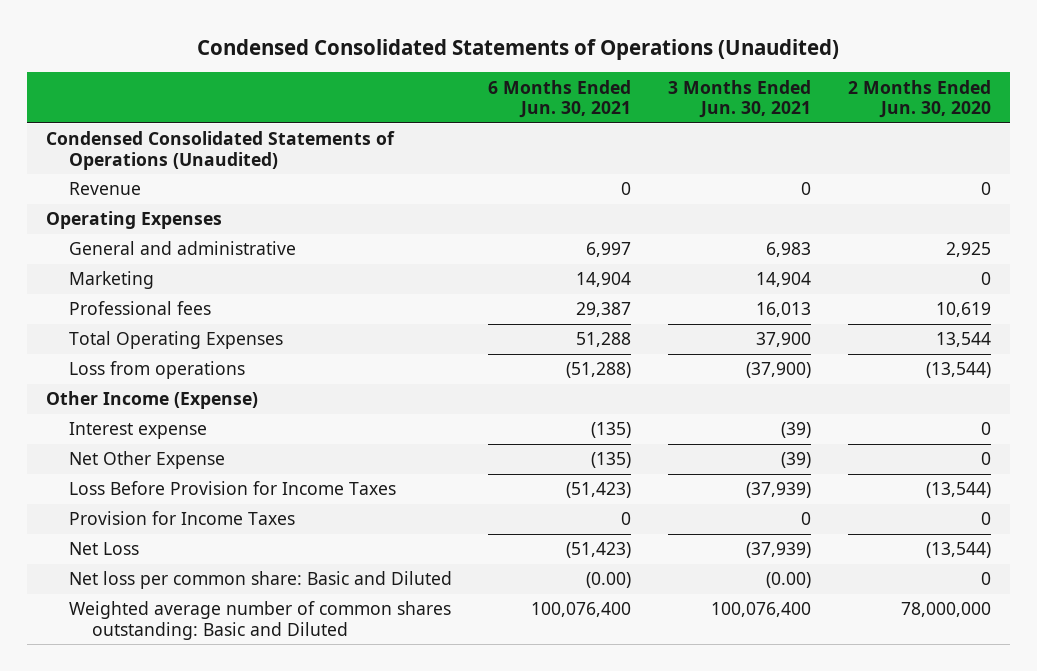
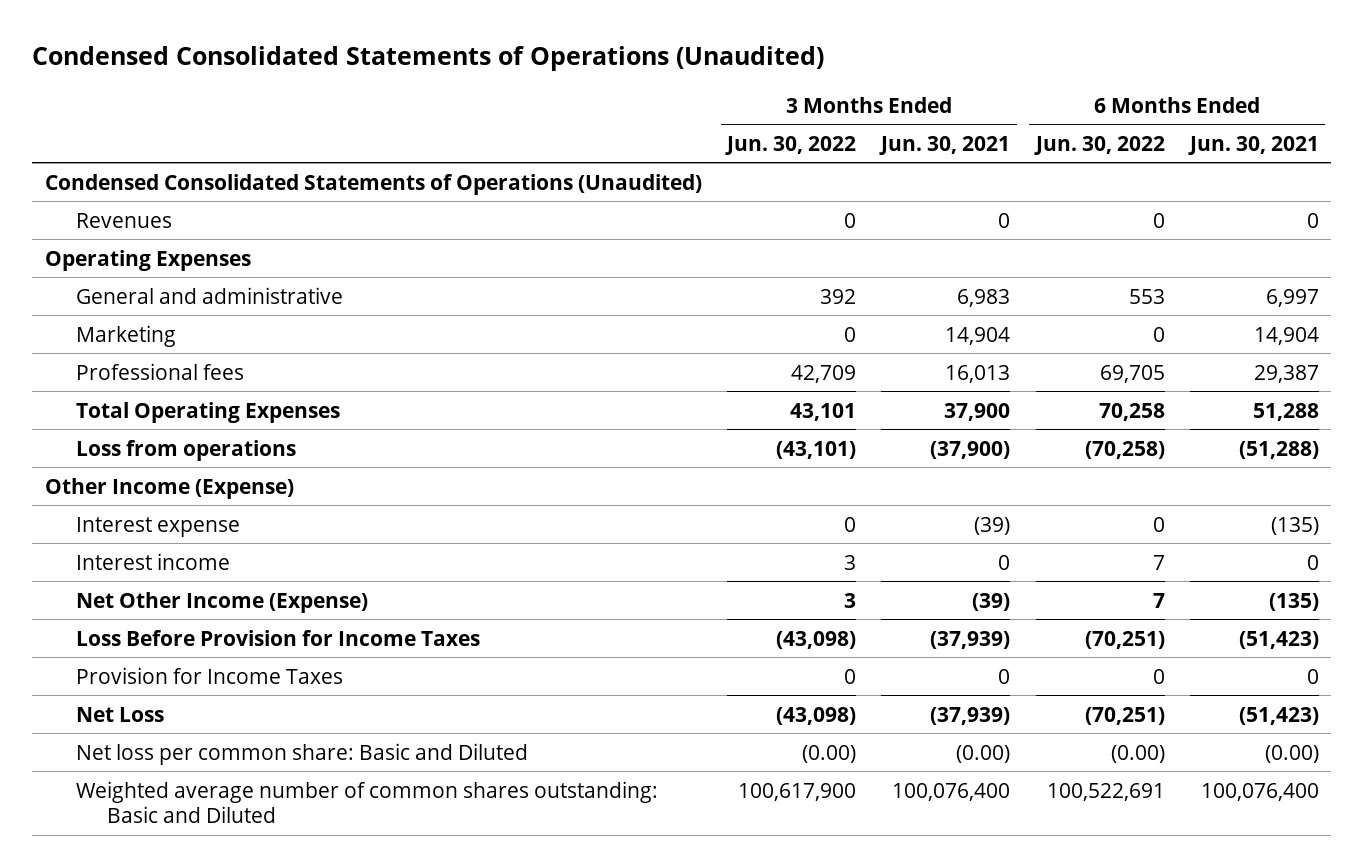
- | 6 Months Ended Jun. 30, 2021 | 3 Months Ended Jun. 30, 2021 | 2 Months Ended Jun. 30, 2020
+ | 3 Months Ended Jun. 30, 2022 | 3 Months Ended Jun. 30, 2021 | 6 Months Ended Jun. 30, 2022 | 6 Months Ended Jun. 30, 2021
- Revenue | 0 | 0 | 0
+ Revenues | 0 | 0 | 0 | 0
- Net Other Expense | (135) | (39) | 0
+ Interest income | 3 | 0 | 7 | 0
+ Net Other Income (Expense) | 3 | (39) | 7 | (135)

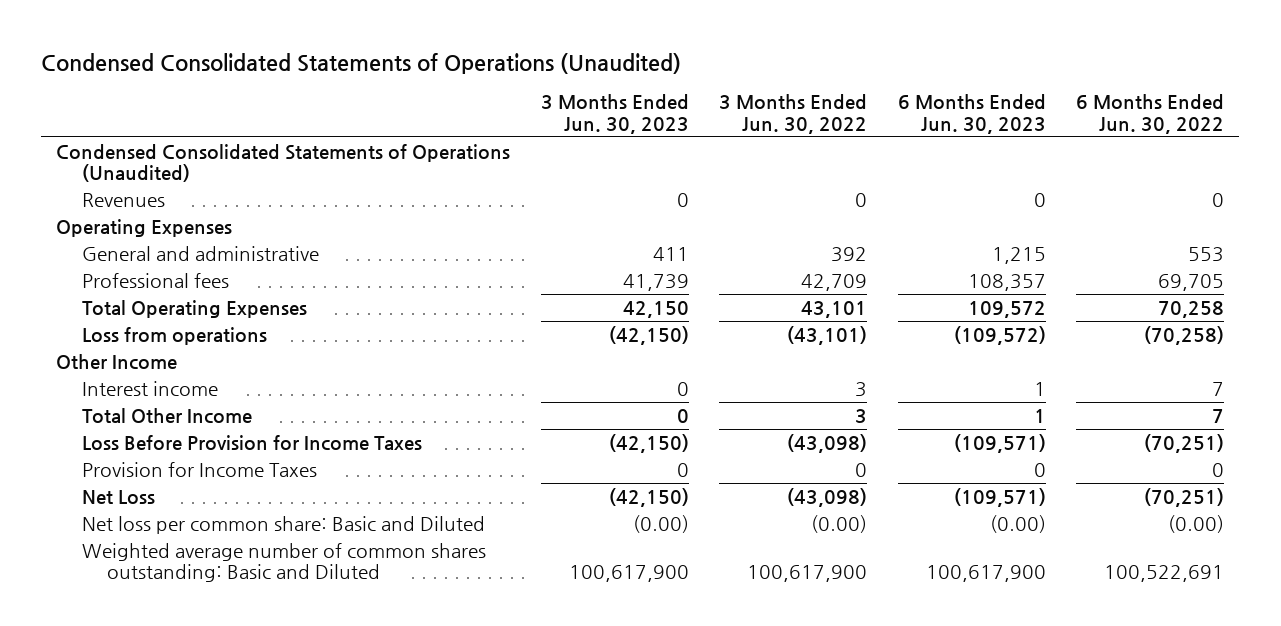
- | 3 Months Ended Jun. 30, 2022 | 3 Months Ended Jun. 30, 2021 | 6 Months Ended Jun. 30, 2022 | 6 Months Ended Jun. 30, 2021
+ | 3 Months Ended Jun. 30, 2023 | 3 Months Ended Jun. 30, 2022 | 6 Months Ended Jun. 30, 2023 | 6 Months Ended Jun. 30, 2022
- Marketing | 0 | 14,904 | 0 | 14,904
- Other Income (Expense)
- Interest expense | 0 | (39) | 0 | (135)
+ Other Income
- Net Other Income (Expense) | 3 | (39) | 7 | (135)
+ Total Other Income | 0 | 3 | 1 | 7

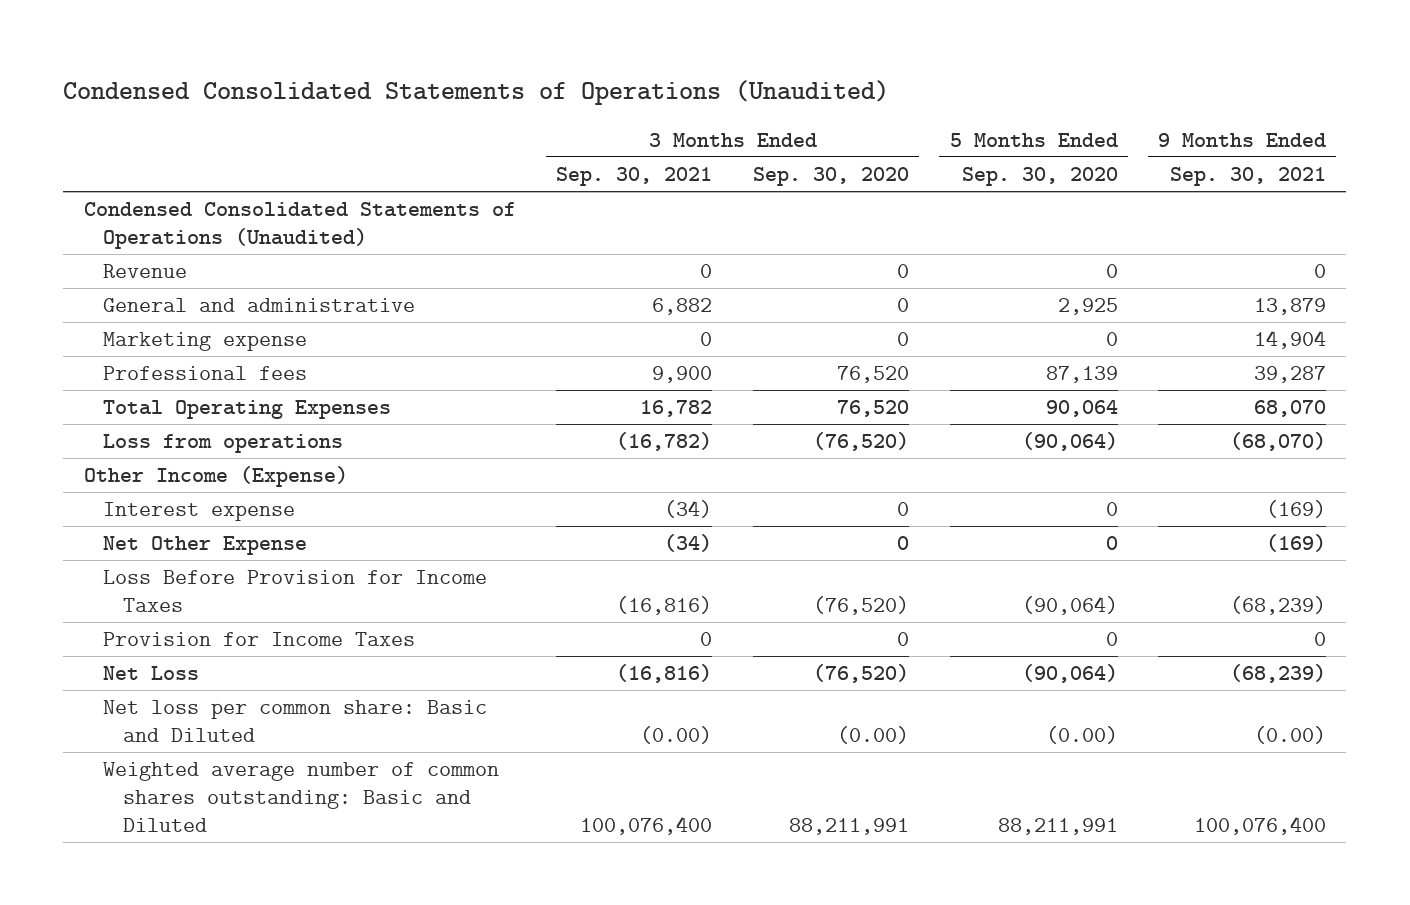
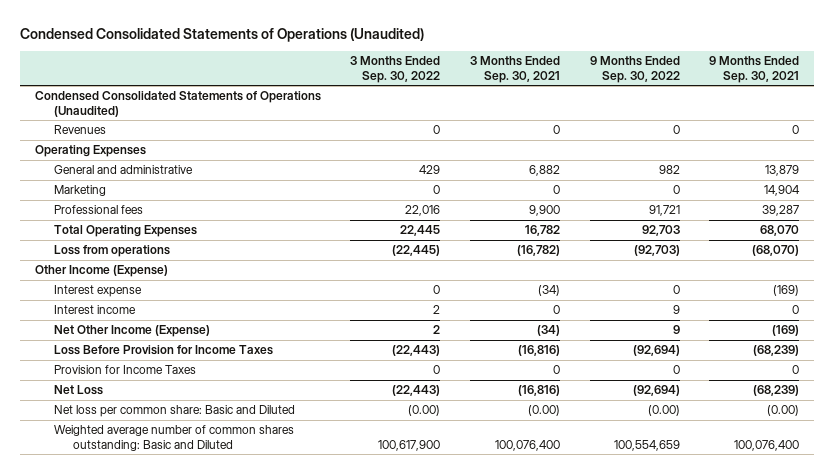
- | 3 Months Ended Sep. 30, 2021 | 3 Months Ended Sep. 30, 2020 | 5 Months Ended Sep. 30, 2020 | 9 Months Ended Sep. 30, 2021
+ | 3 Months Ended Sep. 30, 2022 | 3 Months Ended Sep. 30, 2021 | 9 Months Ended Sep. 30, 2022 | 9 Months Ended Sep. 30, 2021
- Revenue | 0 | 0 | 0 | 0
+ Revenues | 0 | 0 | 0 | 0
+ Operating Expenses
- Marketing expense | 0 | 0 | 0 | 14,904
+ Marketing | 0 | 0 | 0 | 14,904
- Net Other Expense | (34) | 0 | 0 | (169)
+ Interest income | 2 | 0 | 9 | 0
+ Net Other Income (Expense) | 2 | (34) | 9 | (169)

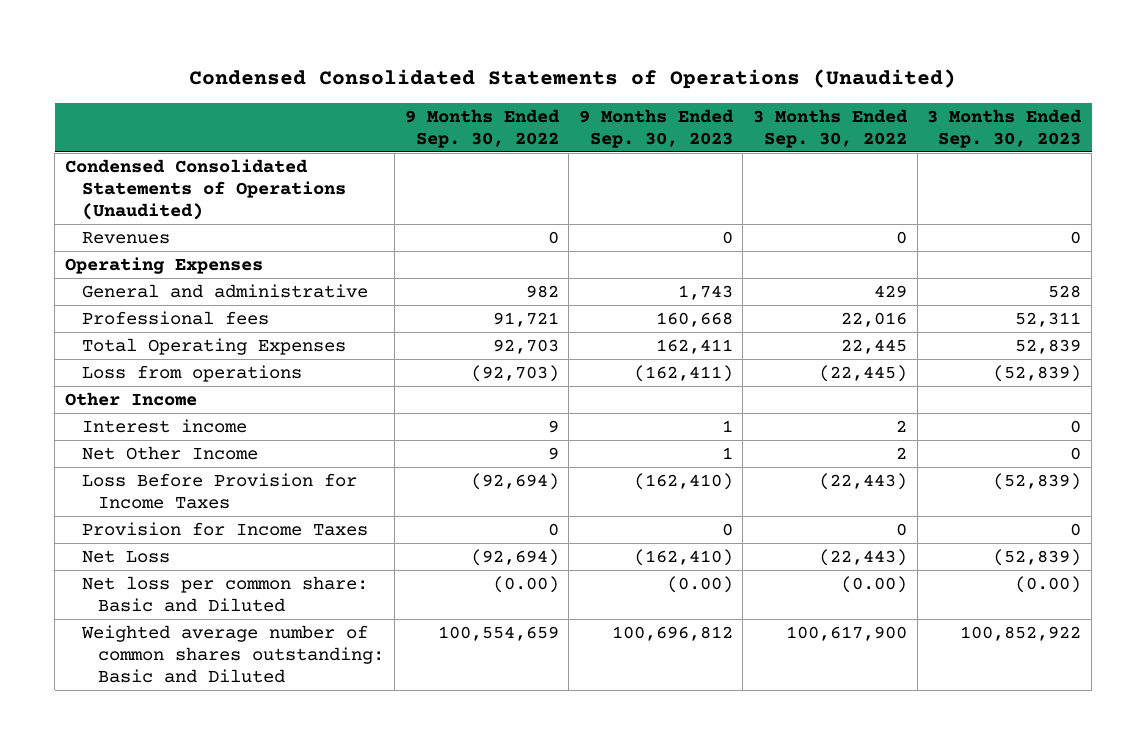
- | 3 Months Ended Sep. 30, 2022 | 3 Months Ended Sep. 30, 2021 | 9 Months Ended Sep. 30, 2022 | 9 Months Ended Sep. 30, 2021
+ | 9 Months Ended Sep. 30, 2022 | 9 Months Ended Sep. 30, 2023 | 3 Months Ended Sep. 30, 2022 | 3 Months Ended Sep. 30, 2023
- Marketing | 0 | 0 | 0 | 14,904
- Other Income (Expense)
- Interest expense | 0 | (34) | 0 | (169)
+ Other Income
- Net Other Income (Expense) | 2 | (34) | 9 | (169)
+ Net Other Income | 9 | 1 | 2 | 0

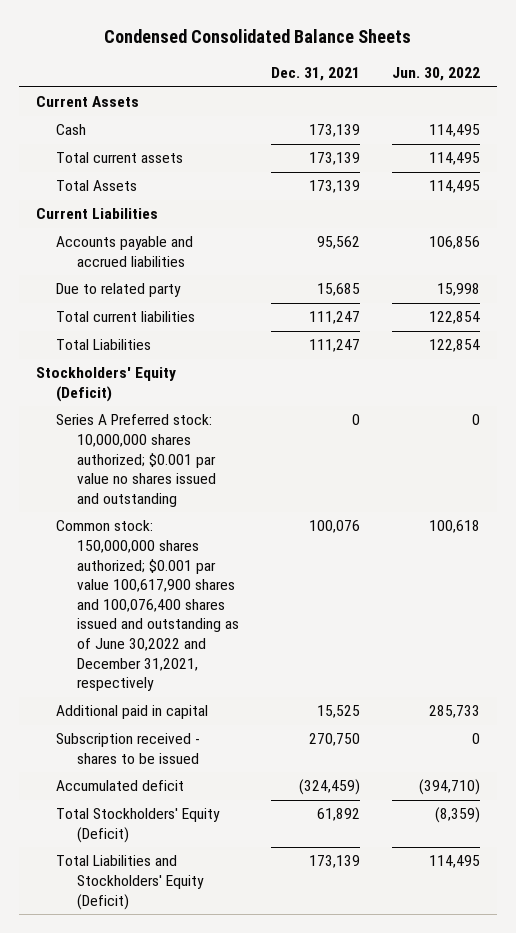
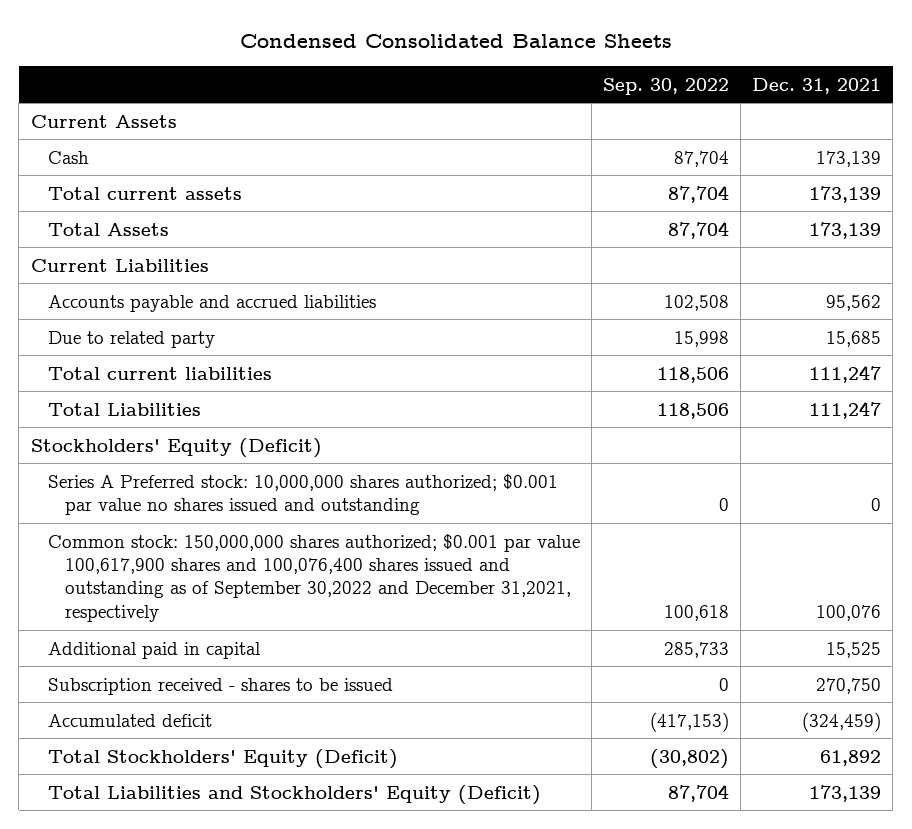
- | Dec. 31, 2021 | Jun. 30, 2022
+ | Sep. 30, 2022 | Dec. 31, 2021
- Common stock: 150,000,000 shares authorized; $0.001 par value 100,617,900 shares and 100,076,400 shares issued and outstanding as of June 30,2022 and December 31,2021, respectively | 100,076 | 100,618
+ Common stock: 150,000,000 shares authorized; $0.001 par value 100,617,900 shares and 100,076,400 shares issued and outstanding as of September 30,2022 and December 31,2021, respectively | 100,618 | 100,076

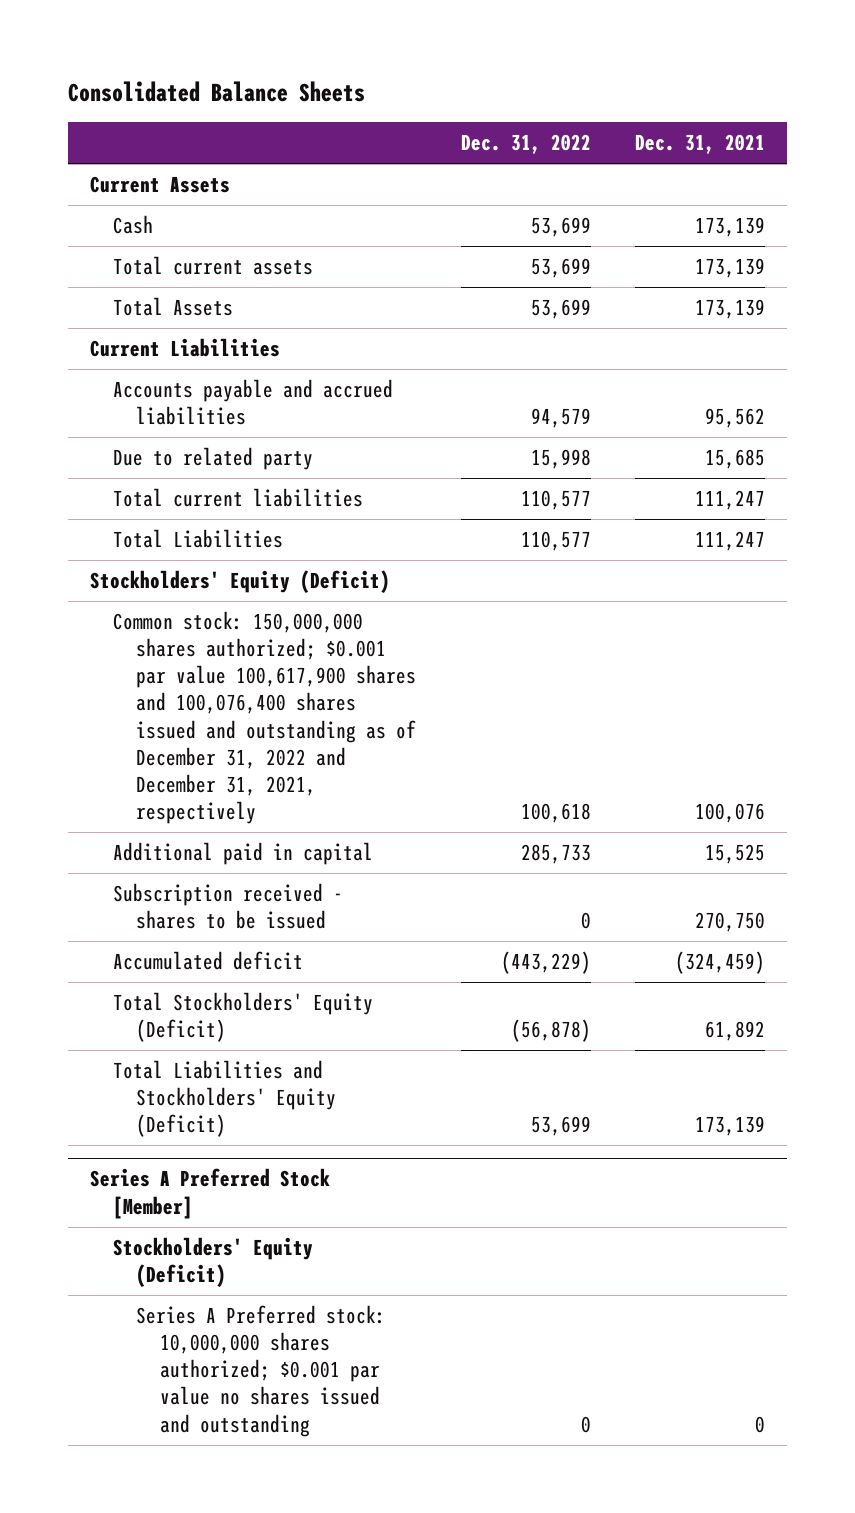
- Condensed Consolidated Balance Sheets
+ Consolidated Balance Sheets
- | Sep. 30, 2022 | Dec. 31, 2021
+ | Dec. 31, 2022 | Dec. 31, 2021
- Series A Preferred stock: 10,000,000 shares authorized; $0.001 par value no shares issued and outstanding | 0 | 0
- Common stock: 150,000,000 shares authorized; $0.001 par value 100,617,900 shares and 100,076,400 shares issued and outstanding as of September 30,2022 and December 31,2021, respectively | 100,618 | 100,076
+ Common stock: 150,000,000 shares authorized; $0.001 par value 100,617,900 shares and 100,076,400 shares issued and outstanding as of December 31, 2022 and December 31, 2021, respectively | 100,618 | 100,076
+ Series A Preferred Stock [Member]
+ Stockholders' Equity (Deficit)
+ Series A Preferred stock: 10,000,000 shares authorized; $0.001 par value no shares issued and outstanding | 0 | 0

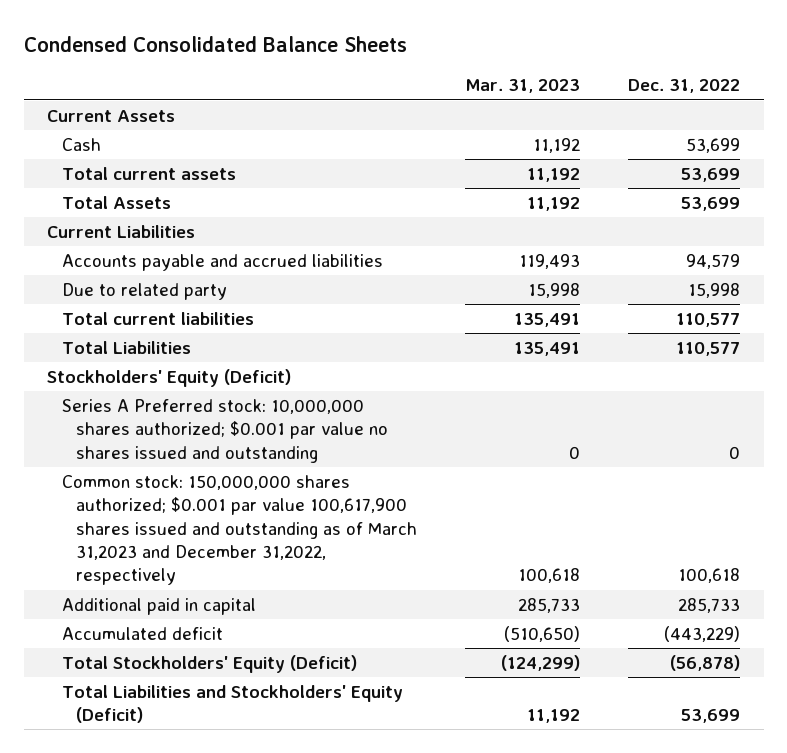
- Consolidated Balance Sheets
+ Condensed Consolidated Balance Sheets
- | Dec. 31, 2022 | Dec. 31, 2021
+ | Mar. 31, 2023 | Dec. 31, 2022
- Common stock: 150,000,000 shares authorized; $0.001 par value 100,617,900 shares and 100,076,400 shares issued and outstanding as of December 31, 2022 and December 31, 2021, respectively | 100,618 | 100,076
+ Series A Preferred stock: 10,000,000 shares authorized; $0.001 par value no shares issued and outstanding | 0 | 0
+ Common stock: 150,000,000 shares authorized; $0.001 par value 100,617,900 shares issued and outstanding as of March 31,2023 and December 31,2022, respectively | 100,618 | 100,618
- Subscription received - shares to be issued | 0 | 270,750
- Series A Preferred Stock [Member]
- Stockholders' Equity (Deficit)
- Series A Preferred stock: 10,000,000 shares authorized; $0.001 par value no shares issued and outstanding | 0 | 0

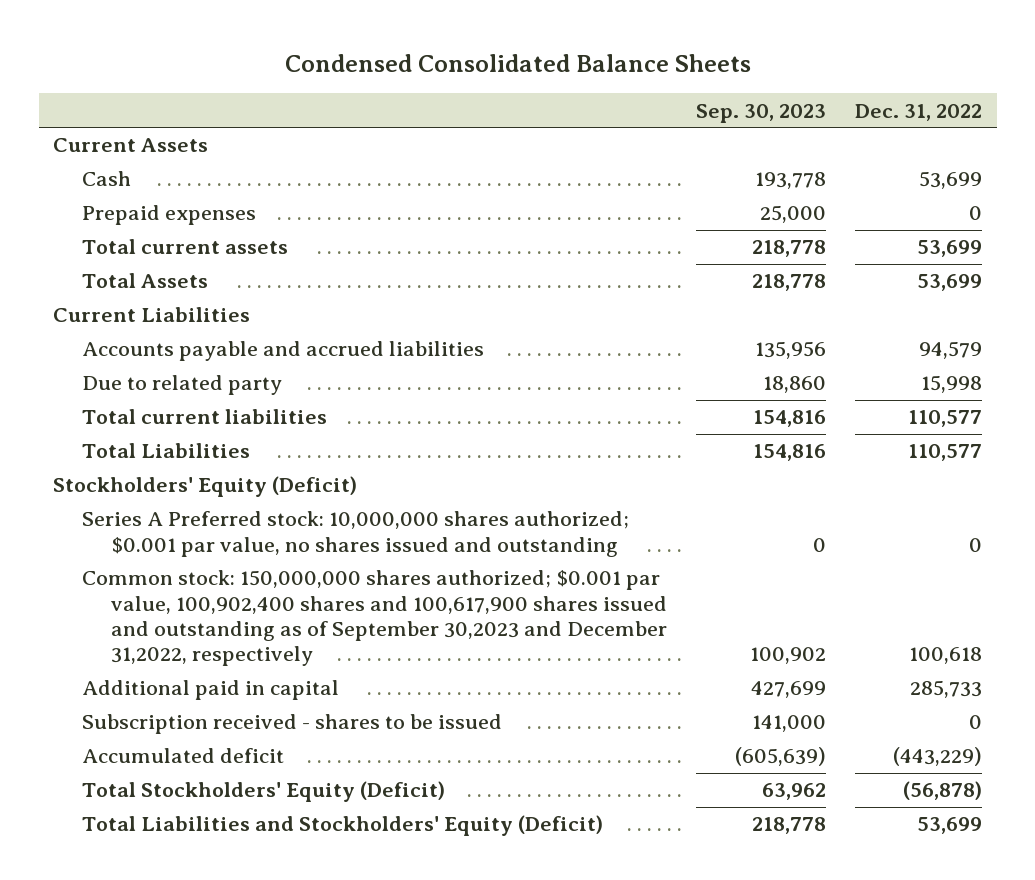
- | Mar. 31, 2023 | Dec. 31, 2022
+ | Sep. 30, 2023 | Dec. 31, 2022
+ Prepaid expenses | 25,000 | 0
- Series A Preferred stock: 10,000,000 shares authorized; $0.001 par value no shares issued and outstanding | 0 | 0
- Common stock: 150,000,000 shares authorized; $0.001 par value 100,617,900 shares issued and outstanding as of March 31,2023 and December 31,2022, respectively | 100,618 | 100,618
+ Series A Preferred stock: 10,000,000 shares authorized; $0.001 par value, no shares issued and outstanding | 0 | 0
+ Common stock: 150,000,000 shares authorized; $0.001 par value, 100,902,400 shares and 100,617,900 shares issued and outstanding as of September 30,2023 and December 31,2022, respectively | 100,902 | 100,618
+ Subscription received - shares to be issued | 141,000 | 0

